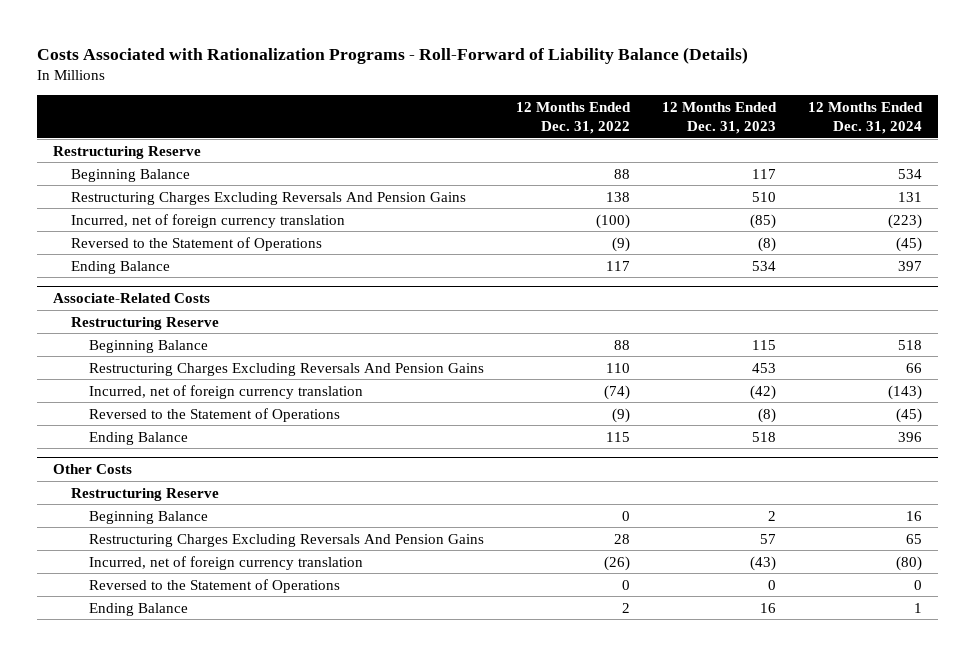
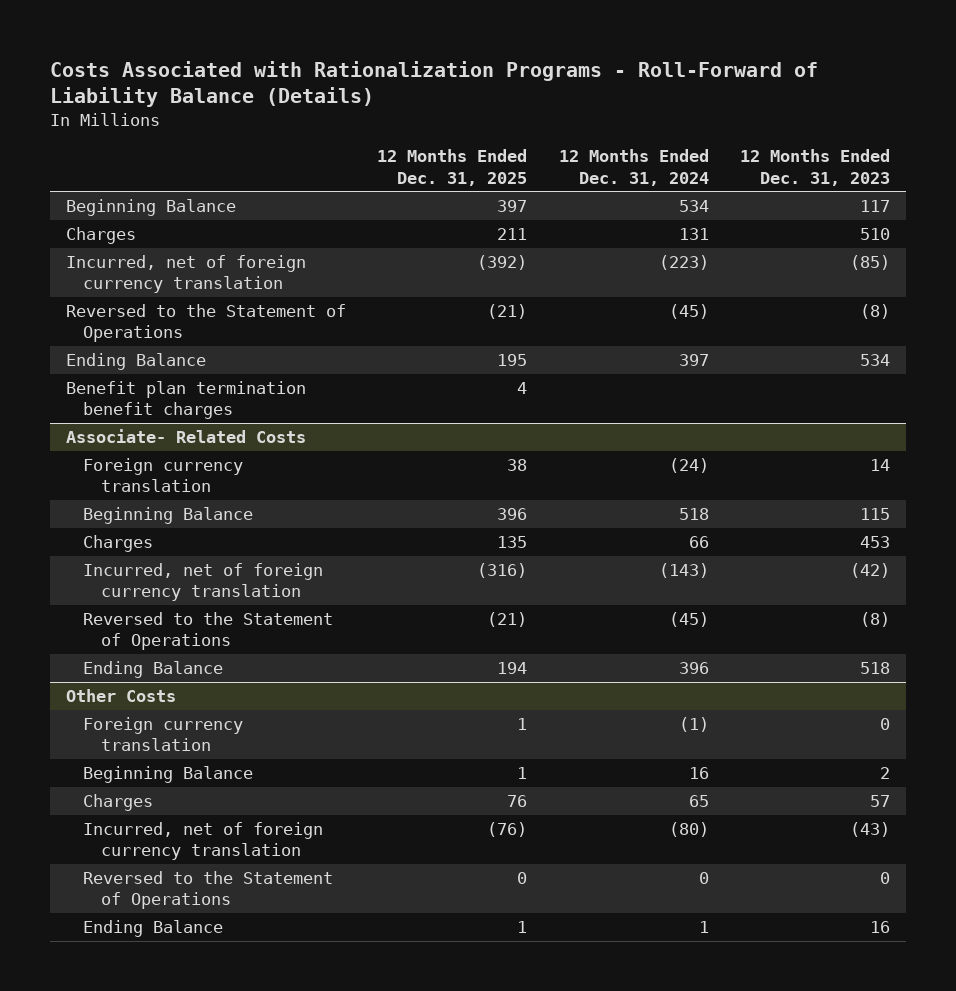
- | 12 Months Ended Dec. 31, 2022 | 12 Months Ended Dec. 31, 2023 | 12 Months Ended Dec. 31, 2024
+ | 12 Months Ended Dec. 31, 2025 | 12 Months Ended Dec. 31, 2024 | 12 Months Ended Dec. 31, 2023
- Restructuring Reserve
- Restructuring Charges Excluding Reversals And Pension Gains | 138 | 510 | 131
+ Charges | 211 | 131 | 510
- Associate-Related Costs
- Restructuring Reserve
+ Benefit plan termination benefit charges | 4 | |
+ Associate- Related Costs
+ Foreign currency translation | 38 | (24) | 14
- Restructuring Charges Excluding Reversals And Pension Gains | 110 | 453 | 66
+ Charges | 135 | 66 | 453
@ Other Costs
- Restructuring Reserve
+ Foreign currency translation | 1 | (1) | 0
- Restructuring Charges Excluding Reversals And Pension Gains | 28 | 57 | 65
+ Charges | 76 | 65 | 57

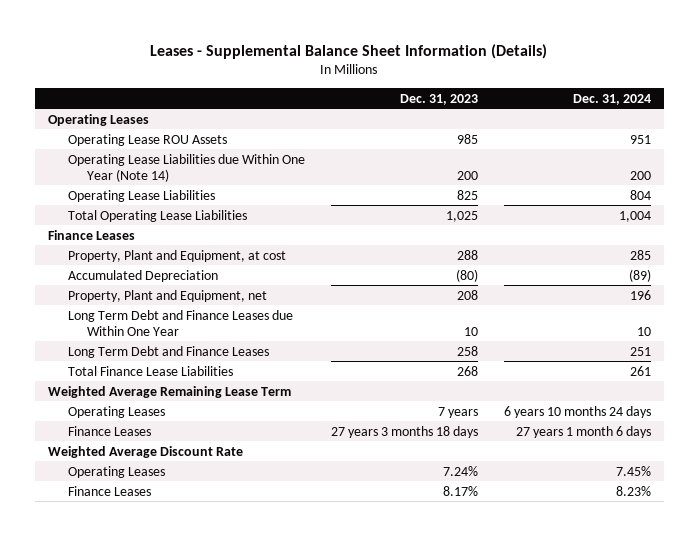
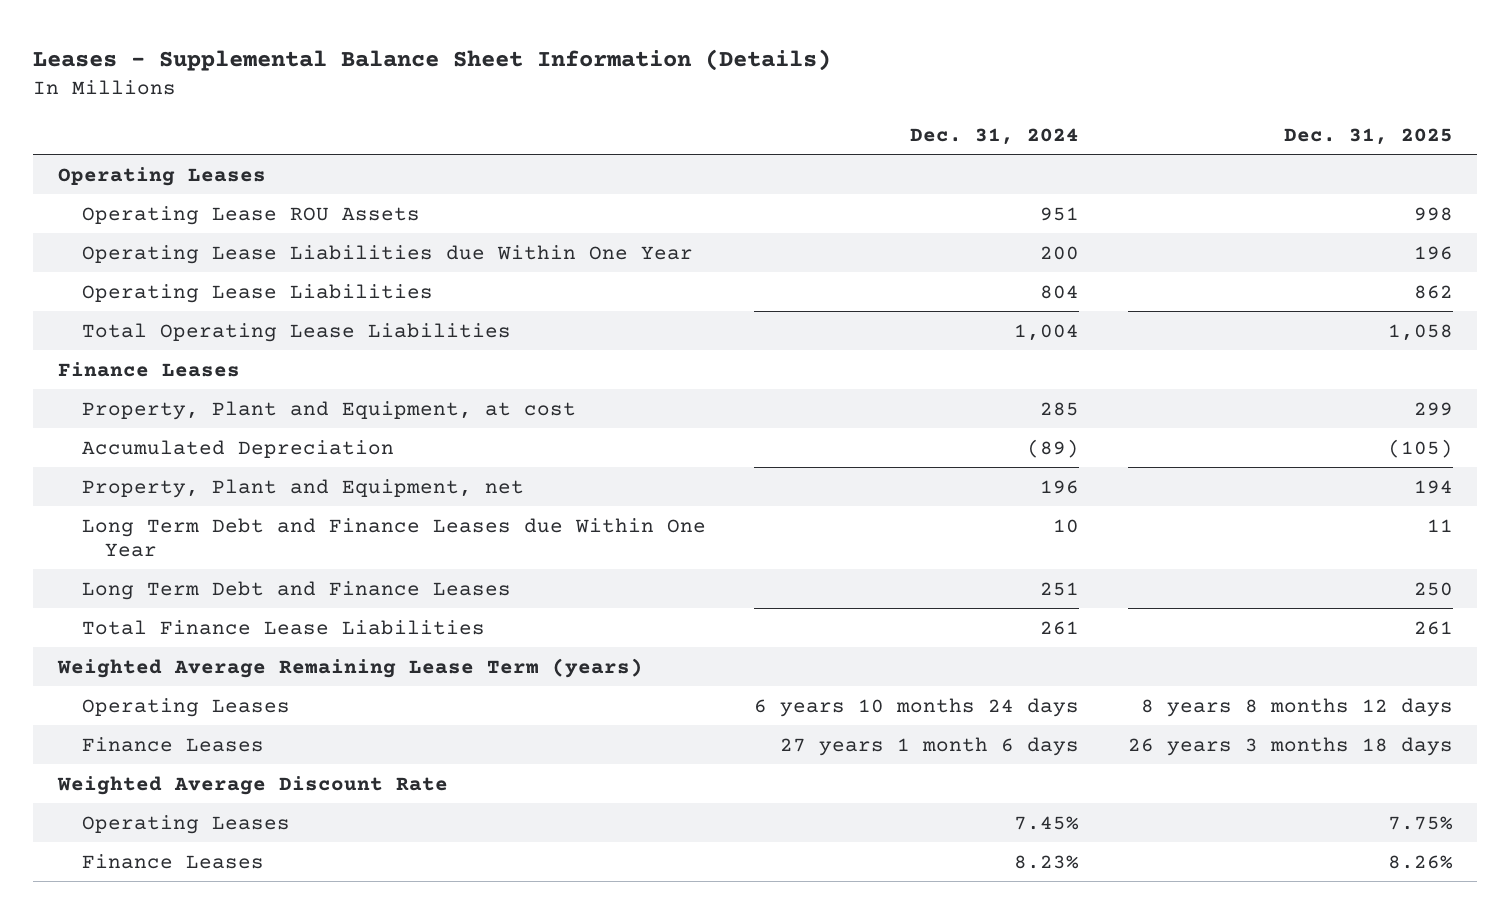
- | Dec. 31, 2023 | Dec. 31, 2024
+ | Dec. 31, 2024 | Dec. 31, 2025
- Operating Lease Liabilities due Within One Year (Note 14) | 200 | 200
+ Operating Lease Liabilities due Within One Year | 200 | 196
- Weighted Average Remaining Lease Term
+ Weighted Average Remaining Lease Term (years)

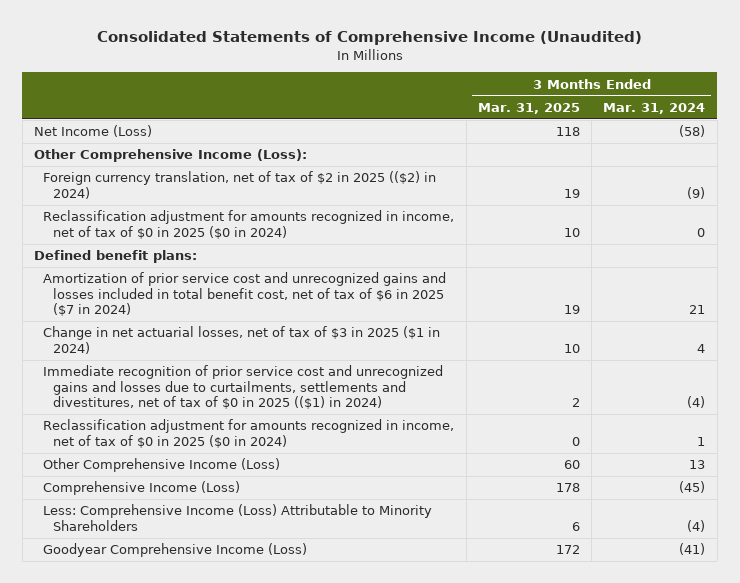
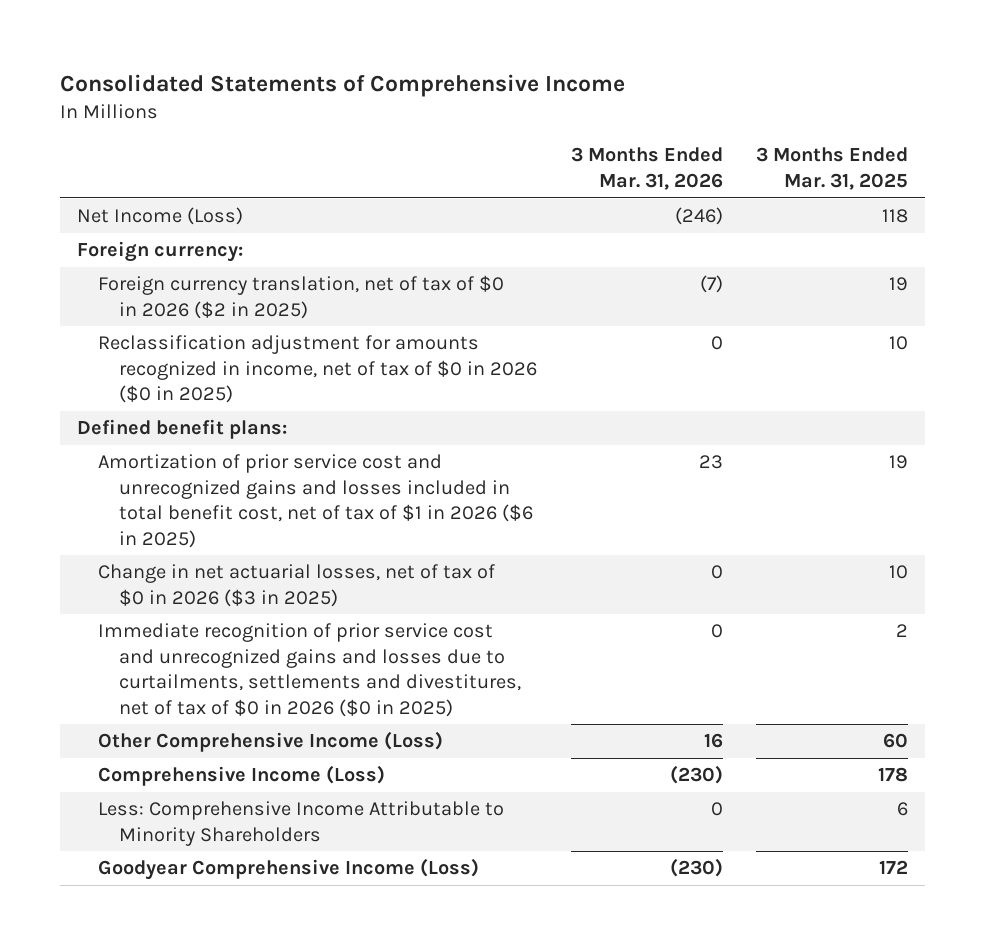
- Consolidated Statements of Comprehensive Income (Unaudited)
+ Consolidated Statements of Comprehensive Income
- | 3 Months Ended Mar. 31, 2025 | 3 Months Ended Mar. 31, 2024
+ | 3 Months Ended Mar. 31, 2026 | 3 Months Ended Mar. 31, 2025
- Other Comprehensive Income (Loss):
- Foreign currency translation, net of tax of $2 in 2025 (($2) in 2024) | 19 | (9)
- Reclassification adjustment for amounts recognized in income, net of tax of $0 in 2025 ($0 in 2024) | 10 | 0
+ Foreign currency:
+ Foreign currency translation, net of tax of $0 in 2026 ($2 in 2025) | (7) | 19
+ Reclassification adjustment for amounts recognized in income, net of tax of $0 in 2026 ($0 in 2025) | 0 | 10
- Amortization of prior service cost and unrecognized gains and losses included in total benefit cost, net of tax of $6 in 2025 ($7 in 2024) | 19 | 21
- Change in net actuarial losses, net of tax of $3 in 2025 ($1 in 2024) | 10 | 4
- Immediate recognition of prior service cost and unrecognized gains and losses due to curtailments, settlements and divestitures, net of tax of $0 in 2025 (($1) in 2024) | 2 | (4)
- Reclassification adjustment for amounts recognized in income, net of tax of $0 in 2025 ($0 in 2024) | 0 | 1
+ Amortization of prior service cost and unrecognized gains and losses included in total benefit cost, net of tax of $1 in 2026 ($6 in 2025) | 23 | 19
+ Change in net actuarial losses, net of tax of $0 in 2026 ($3 in 2025) | 0 | 10
+ Immediate recognition of prior service cost and unrecognized gains and losses due to curtailments, settlements and divestitures, net of tax of $0 in 2026 ($0 in 2025) | 0 | 2
- Less: Comprehensive Income (Loss) Attributable to Minority Shareholders | 6 | (4)
+ Less: Comprehensive Income Attributable to Minority Shareholders | 0 | 6

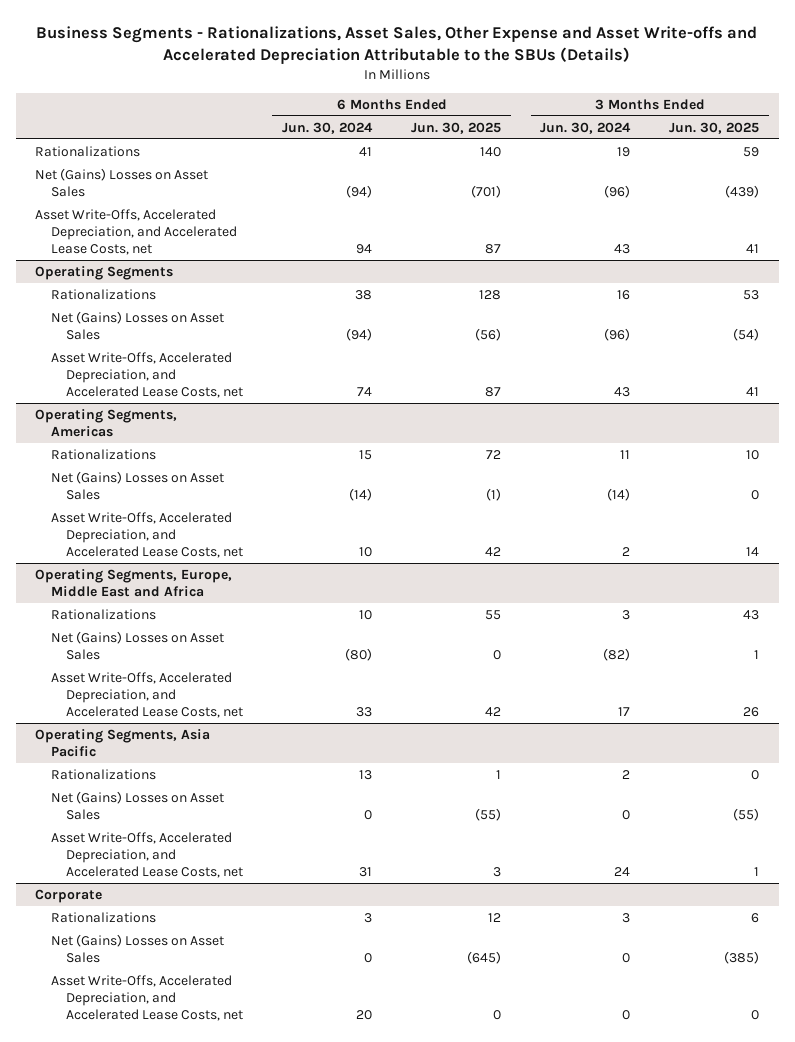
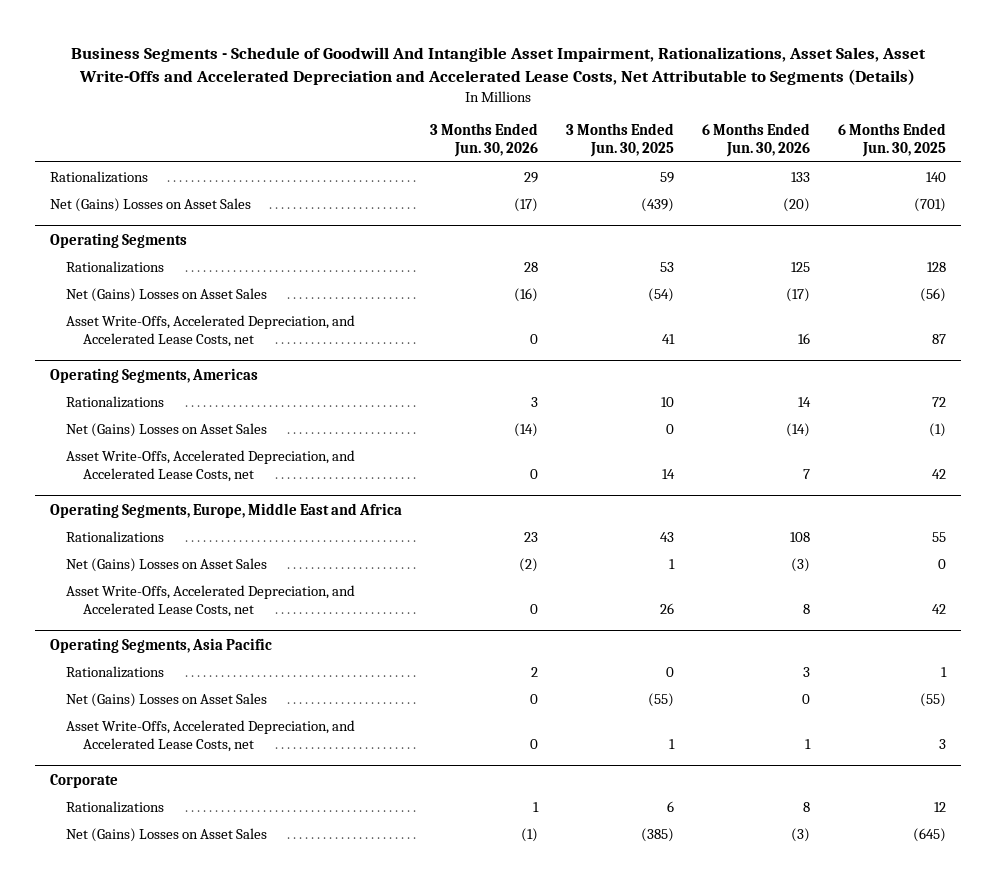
- Business Segments - Rationalizations, Asset Sales, Other Expense and Asset Write-offs and Accelerated Depreciation Attributable to the SBUs (Details)
+ Business Segments - Schedule of Goodwill And Intangible Asset Impairment, Rationalizations, Asset Sales, Asset Write-Offs and Accelerated Depreciation and Accelerated Lease Costs, Net Attributable to Segments (Details)
- | 6 Months Ended Jun. 30, 2024 | 6 Months Ended Jun. 30, 2025 | 3 Months Ended Jun. 30, 2024 | 3 Months Ended Jun. 30, 2025
+ | 3 Months Ended Jun. 30, 2026 | 3 Months Ended Jun. 30, 2025 | 6 Months Ended Jun. 30, 2026 | 6 Months Ended Jun. 30, 2025
- Asset Write-Offs, Accelerated Depreciation, and Accelerated Lease Costs, net | 94 | 87 | 43 | 41
@ Corporate
- Asset Write-Offs, Accelerated Depreciation, and Accelerated Lease Costs, net | 20 | 0 | 0 | 0

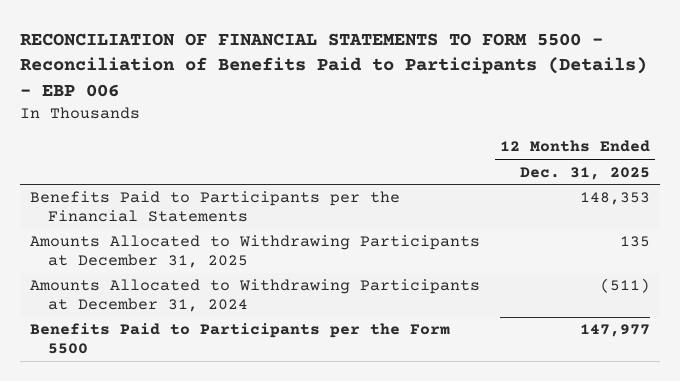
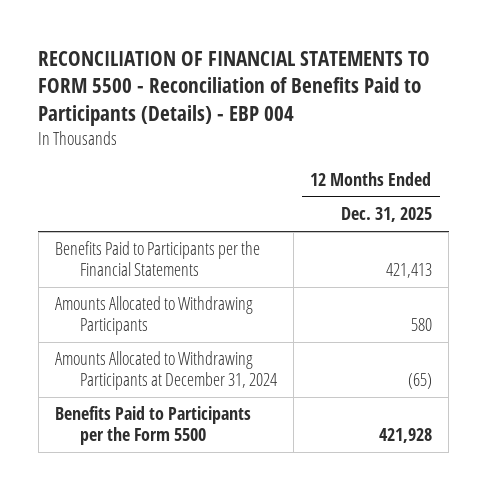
- RECONCILIATION OF FINANCIAL STATEMENTS TO FORM 5500 - Reconciliation of Benefits Paid to Participants (Details) - EBP 006
+ RECONCILIATION OF FINANCIAL STATEMENTS TO FORM 5500 - Reconciliation of Benefits Paid to Participants (Details) - EBP 004
- Benefits Paid to Participants per the Financial Statements | 148,353
- Amounts Allocated to Withdrawing Participants at December 31, 2025 | 135
- Amounts Allocated to Withdrawing Participants at December 31, 2024 | (511)
- Benefits Paid to Participants per the Form 5500 | 147,977
+ Benefits Paid to Participants per the Financial Statements | 421,413
+ Amounts Allocated to Withdrawing Participants | 580
+ Amounts Allocated to Withdrawing Participants at December 31, 2024 | (65)
+ Benefits Paid to Participants per the Form 5500 | 421,928

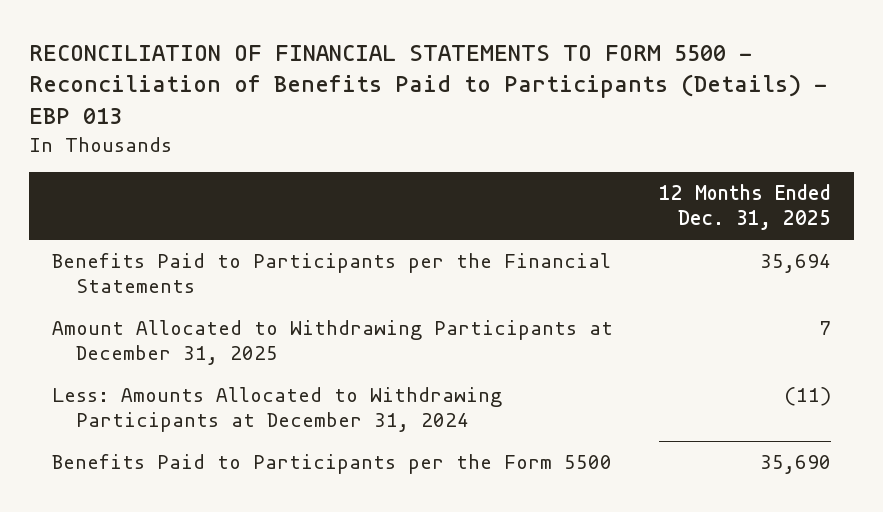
- RECONCILIATION OF FINANCIAL STATEMENTS TO FORM 5500 - Reconciliation of Benefits Paid to Participants (Details) - EBP 004
+ RECONCILIATION OF FINANCIAL STATEMENTS TO FORM 5500 - Reconciliation of Benefits Paid to Participants (Details) - EBP 013
- Benefits Paid to Participants per the Financial Statements | 421,413
- Amounts Allocated to Withdrawing Participants | 580
- Amounts Allocated to Withdrawing Participants at December 31, 2024 | (65)
- Benefits Paid to Participants per the Form 5500 | 421,928
+ Benefits Paid to Participants per the Financial Statements | 35,694
+ Amount Allocated to Withdrawing Participants at December 31, 2025 | 7
+ Less: Amounts Allocated to Withdrawing Participants at December 31, 2024 | (11)
+ Benefits Paid to Participants per the Form 5500 | 35,690

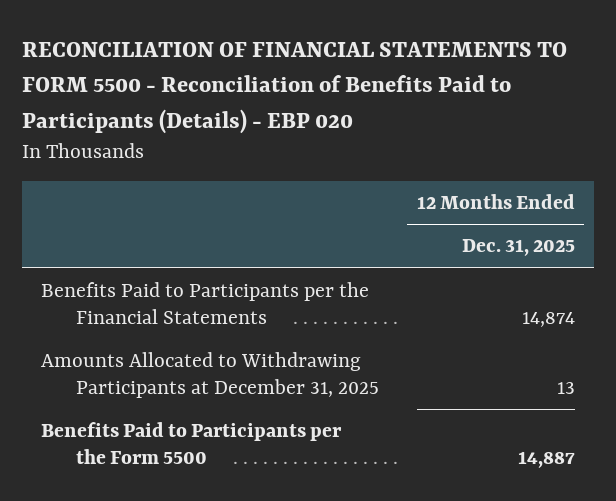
- RECONCILIATION OF FINANCIAL STATEMENTS TO FORM 5500 - Reconciliation of Benefits Paid to Participants (Details) - EBP 013
+ RECONCILIATION OF FINANCIAL STATEMENTS TO FORM 5500 - Reconciliation of Benefits Paid to Participants (Details) - EBP 020
- Benefits Paid to Participants per the Financial Statements | 35,694
- Amount Allocated to Withdrawing Participants at December 31, 2025 | 7
- Less: Amounts Allocated to Withdrawing Participants at December 31, 2024 | (11)
- Benefits Paid to Participants per the Form 5500 | 35,690
+ Benefits Paid to Participants per the Financial Statements | 14,874
+ Amounts Allocated to Withdrawing Participants at December 31, 2025 | 13
+ Benefits Paid to Participants per the Form 5500 | 14,887

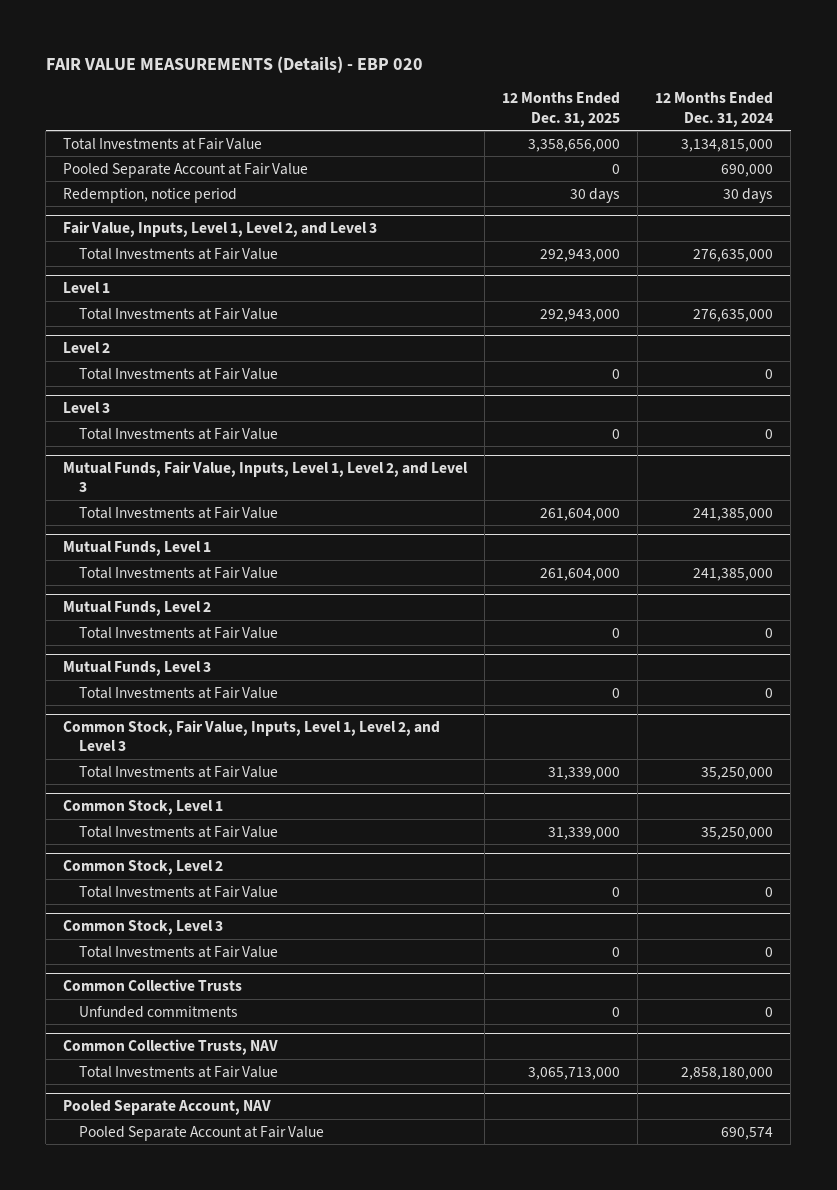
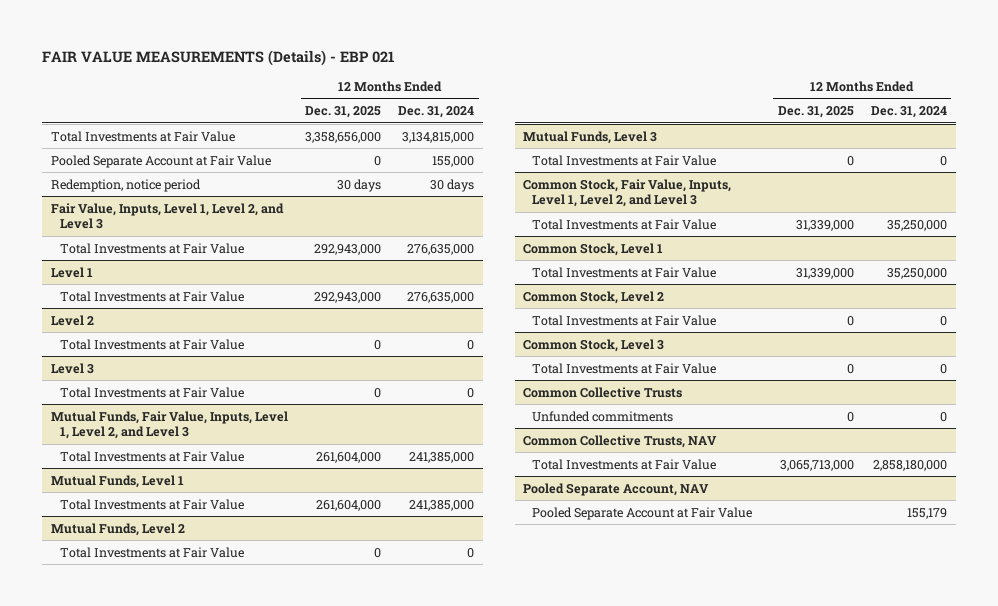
- FAIR VALUE MEASUREMENTS (Details) - EBP 020
+ FAIR VALUE MEASUREMENTS (Details) - EBP 021
- Pooled Separate Account at Fair Value | 0 | 690,000
+ Pooled Separate Account at Fair Value | 0 | 155,000
@ Pooled Separate Account, NAV
- Pooled Separate Account at Fair Value | | 690,574
+ Pooled Separate Account at Fair Value | | 155,179

